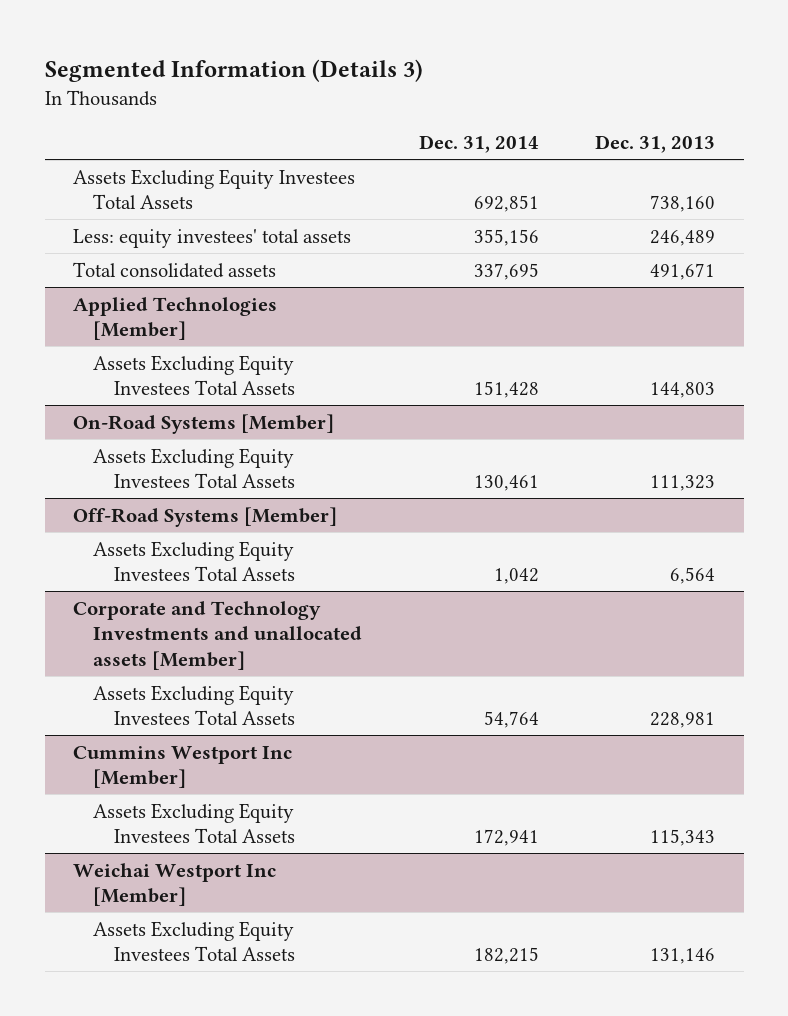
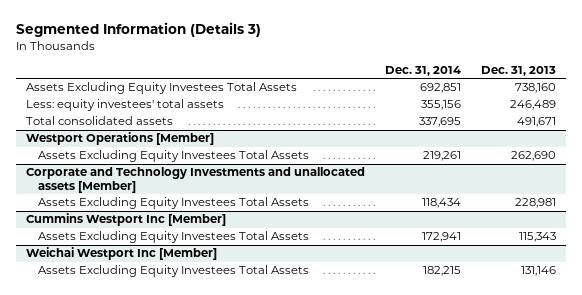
- Applied Technologies [Member]
- Assets Excluding Equity Investees Total Assets | 151,428 | 144,803
- On-Road Systems [Member]
- Assets Excluding Equity Investees Total Assets | 130,461 | 111,323
- Off-Road Systems [Member]
- Assets Excluding Equity Investees Total Assets | 1,042 | 6,564
+ Westport Operations [Member]
+ Assets Excluding Equity Investees Total Assets | 219,261 | 262,690
@ Corporate and Technology Investments and unallocated assets [Member]
- Assets Excluding Equity Investees Total Assets | 54,764 | 228,981
+ Assets Excluding Equity Investees Total Assets | 118,434 | 228,981

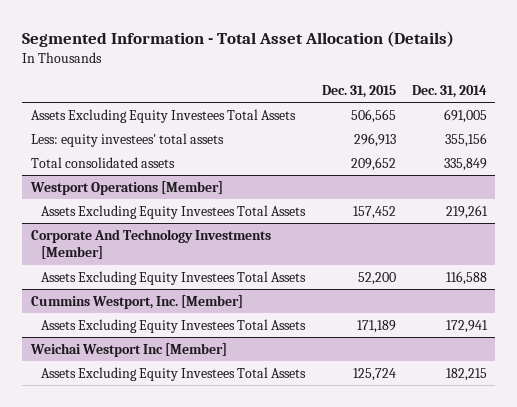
- Segmented Information (Details 3)
+ Segmented Information - Total Asset Allocation (Details)
- | Dec. 31, 2014 | Dec. 31, 2013
+ | Dec. 31, 2015 | Dec. 31, 2014
- Assets Excluding Equity Investees Total Assets | 692,851 | 738,160
+ Assets Excluding Equity Investees Total Assets | 506,565 | 691,005
- Total consolidated assets | 337,695 | 491,671
+ Total consolidated assets | 209,652 | 335,849
- Corporate and Technology Investments and unallocated assets [Member]
- Assets Excluding Equity Investees Total Assets | 118,434 | 228,981
- Cummins Westport Inc [Member]
+ Corporate And Technology Investments [Member]
+ Assets Excluding Equity Investees Total Assets | 52,200 | 116,588
+ Cummins Westport, Inc. [Member]

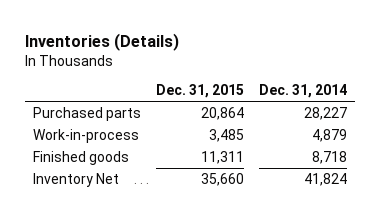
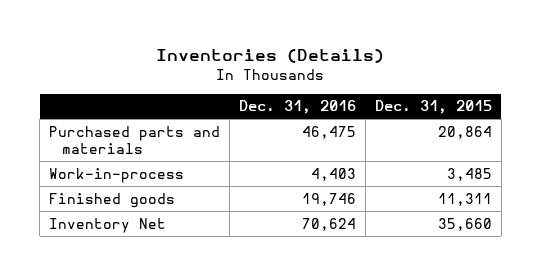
- | Dec. 31, 2015 | Dec. 31, 2014
+ | Dec. 31, 2016 | Dec. 31, 2015
- Purchased parts | 20,864 | 28,227
+ Purchased parts and materials | 46,475 | 20,864

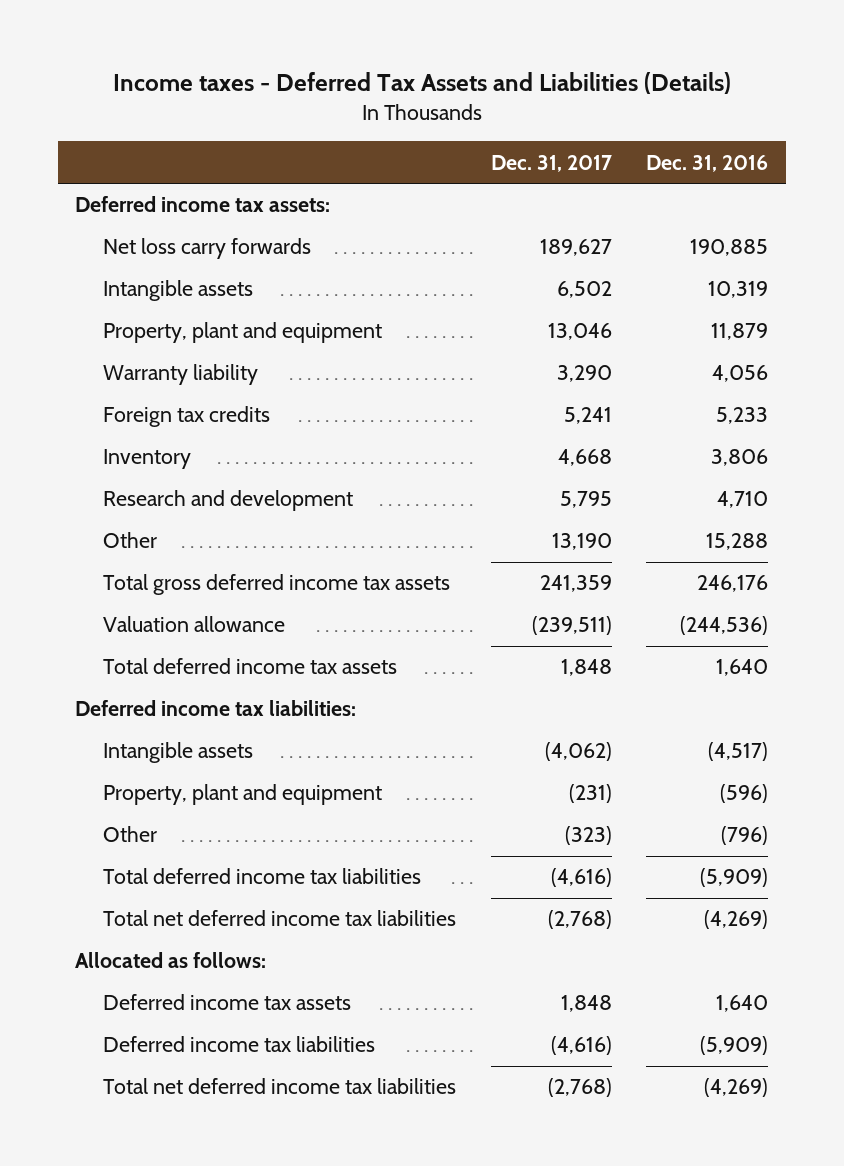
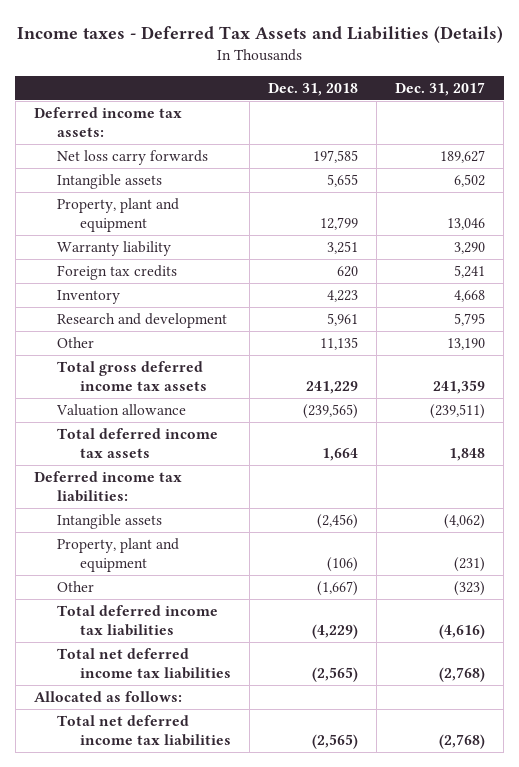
- | Dec. 31, 2017 | Dec. 31, 2016
+ | Dec. 31, 2018 | Dec. 31, 2017
- Deferred income tax assets | 1,848 | 1,640
- Deferred income tax liabilities | (4,616) | (5,909)

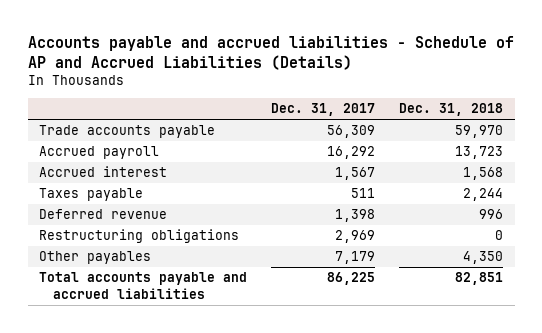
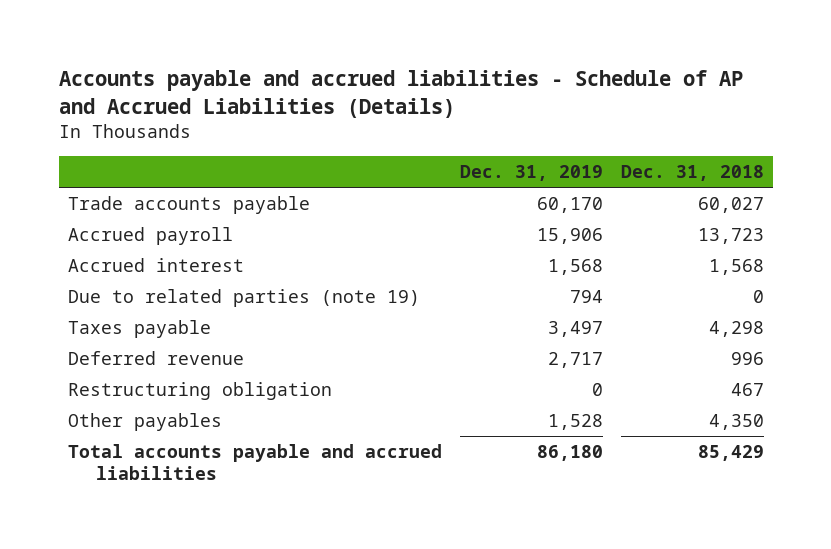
- | Dec. 31, 2017 | Dec. 31, 2018
+ | Dec. 31, 2019 | Dec. 31, 2018
- Trade accounts payable | 56,309 | 59,970
+ Trade accounts payable | 60,170 | 60,027
- Taxes payable | 511 | 2,244
+ Due to related parties (note 19) | 794 | 0
+ Taxes payable | 3,497 | 4,298
- Restructuring obligations | 2,969 | 0
+ Restructuring obligation | 0 | 467
- Total accounts payable and accrued liabilities | 86,225 | 82,851
+ Total accounts payable and accrued liabilities | 86,180 | 85,429

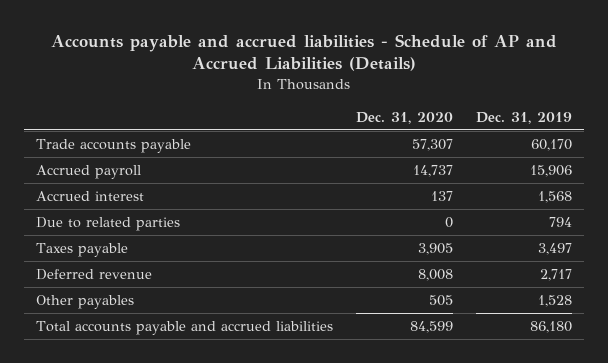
- | Dec. 31, 2019 | Dec. 31, 2018
+ | Dec. 31, 2020 | Dec. 31, 2019
- Due to related parties (note 19) | 794 | 0
+ Due to related parties | 0 | 794
- Restructuring obligation | 0 | 467

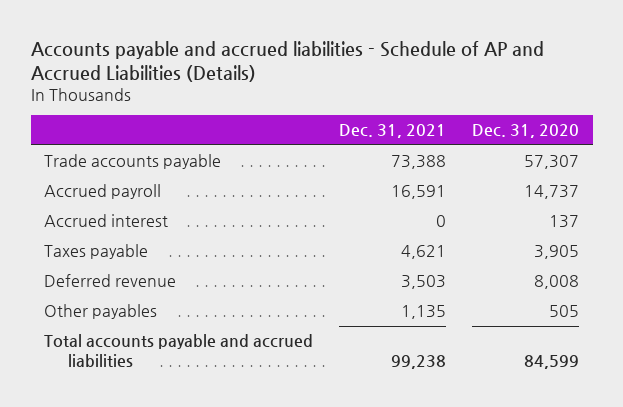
- | Dec. 31, 2020 | Dec. 31, 2019
+ | Dec. 31, 2021 | Dec. 31, 2020
- Due to related parties | 0 | 794

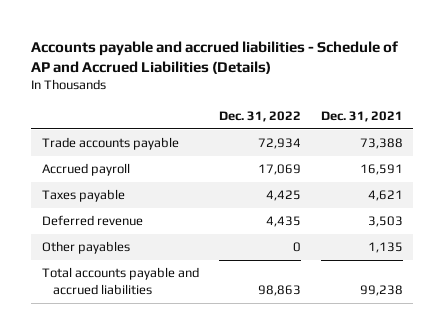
- | Dec. 31, 2021 | Dec. 31, 2020
+ | Dec. 31, 2022 | Dec. 31, 2021
- Accrued interest | 0 | 137

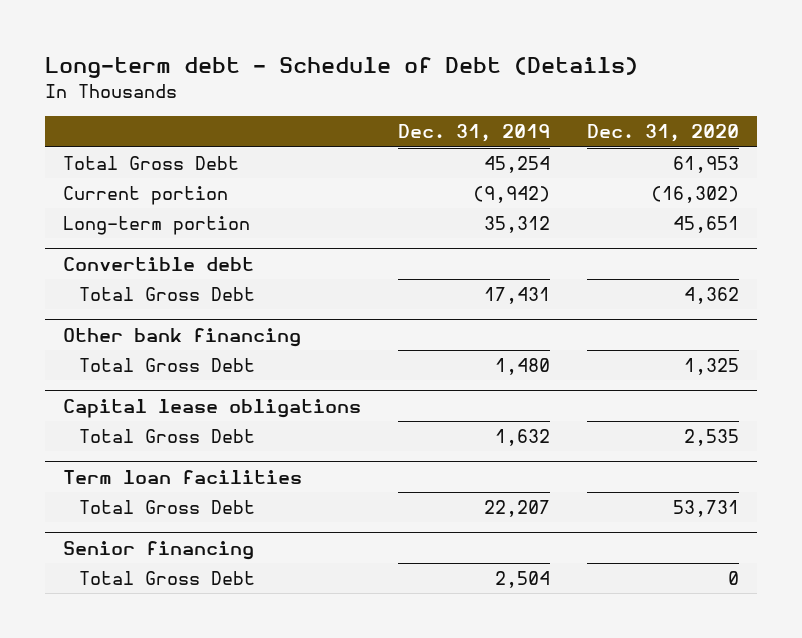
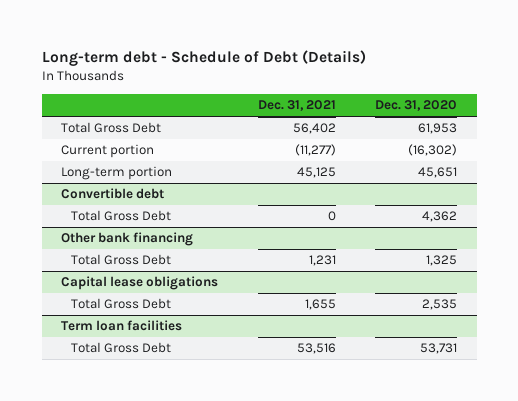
- | Dec. 31, 2019 | Dec. 31, 2020
+ | Dec. 31, 2021 | Dec. 31, 2020
- Senior financing
- Total Gross Debt | 2,504 | 0

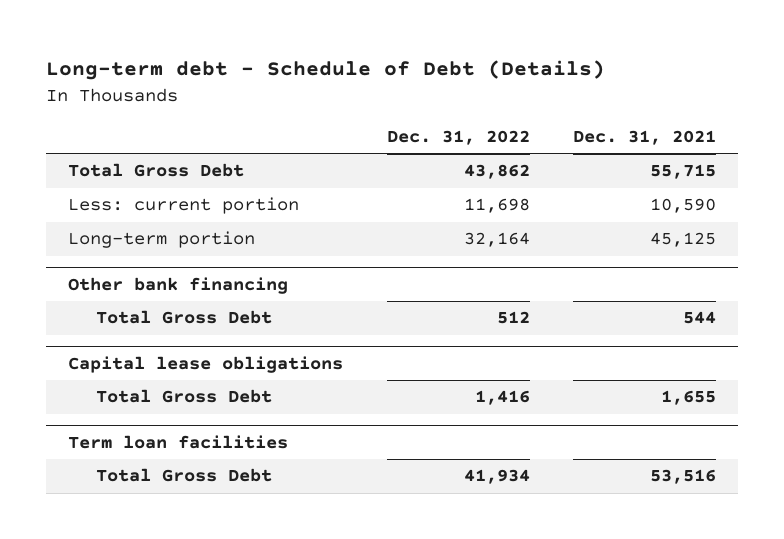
- | Dec. 31, 2021 | Dec. 31, 2020
+ | Dec. 31, 2022 | Dec. 31, 2021
- Total Gross Debt | 56,402 | 61,953
- Current portion | (11,277) | (16,302)
+ Total Gross Debt | 43,862 | 55,715
+ Less: current portion | 11,698 | 10,590
- Convertible debt
- Total Gross Debt | 0 | 4,362
@ Other bank financing
- Total Gross Debt | 1,231 | 1,325
+ Total Gross Debt | 512 | 544

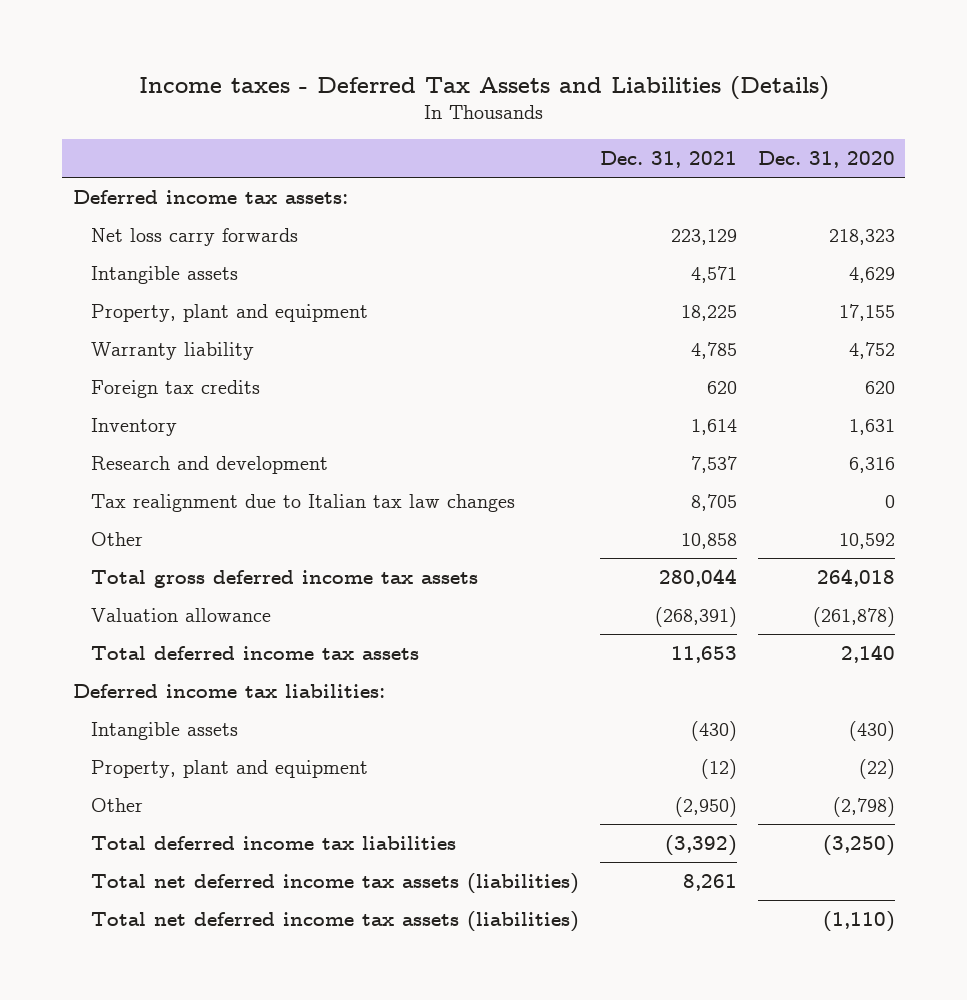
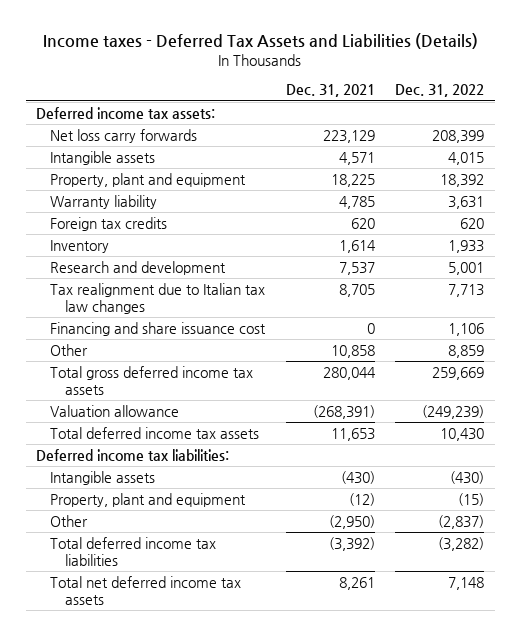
- | Dec. 31, 2021 | Dec. 31, 2020
+ | Dec. 31, 2021 | Dec. 31, 2022
+ Financing and share issuance cost | 0 | 1,106
- Total net deferred income tax assets (liabilities) | 8,261 |
- Total net deferred income tax assets (liabilities) | | (1,110)
+ Total net deferred income tax assets | 8,261 | 7,148

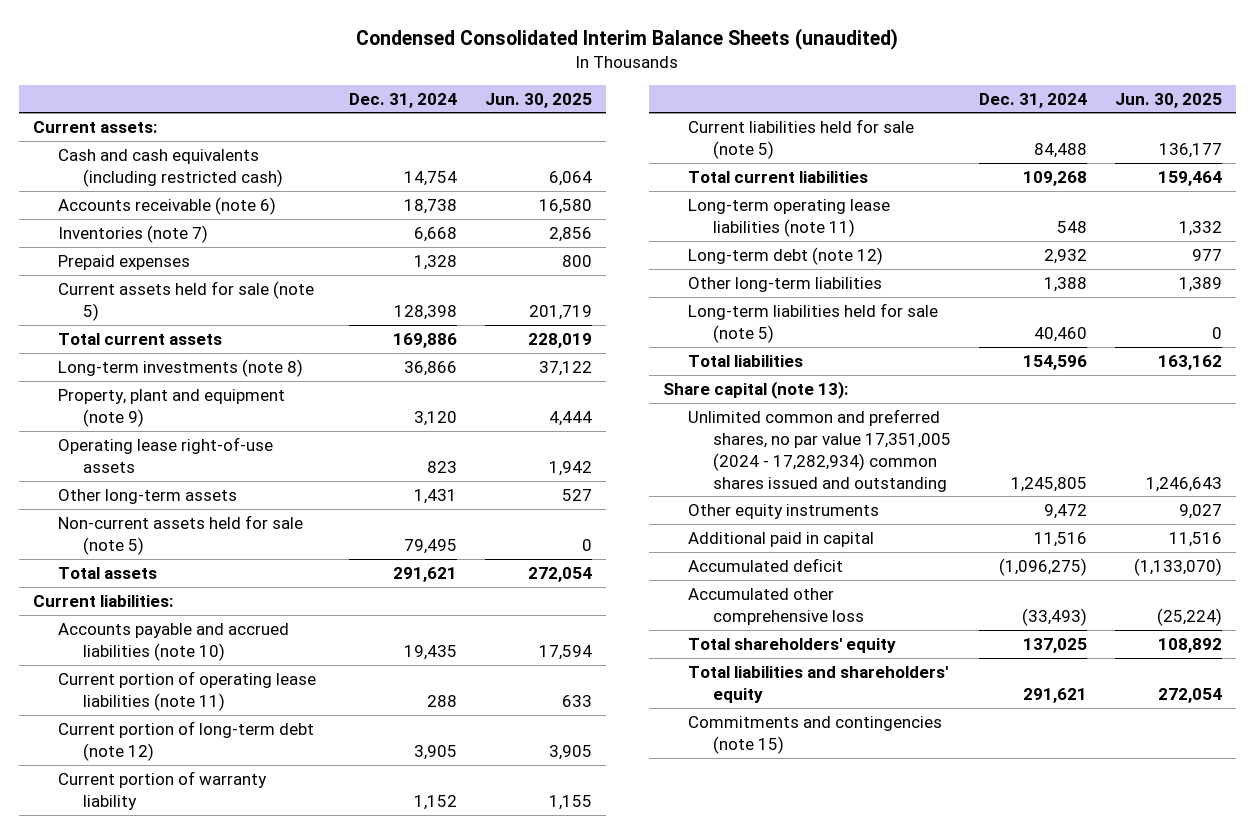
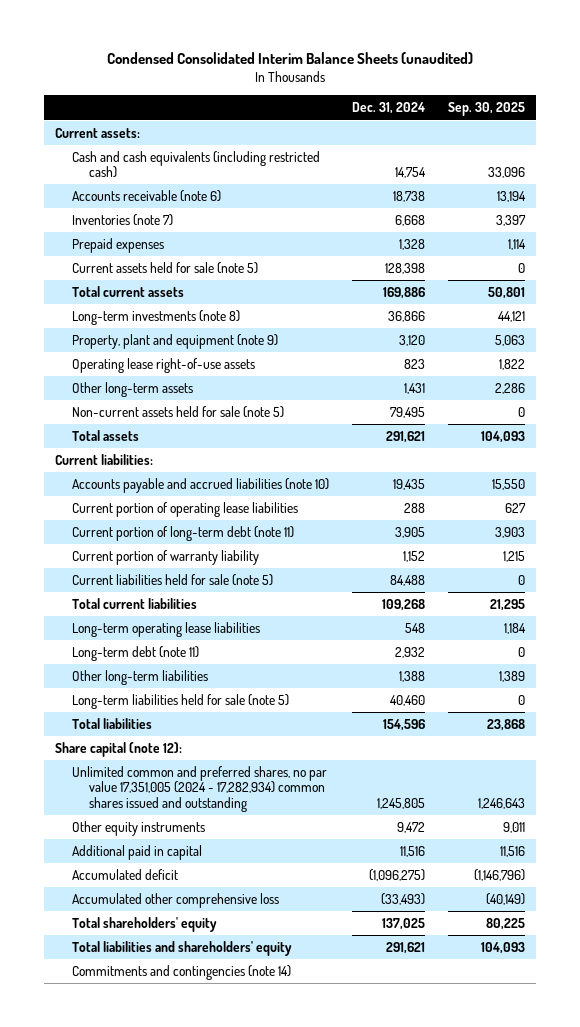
- | Dec. 31, 2024 | Jun. 30, 2025
+ | Dec. 31, 2024 | Sep. 30, 2025
- Current portion of operating lease liabilities (note 11) | 288 | 633
- Current portion of long-term debt (note 12) | 3,905 | 3,905
+ Current portion of operating lease liabilities | 288 | 627
+ Current portion of long-term debt (note 11) | 3,905 | 3,903
- Long-term operating lease liabilities (note 11) | 548 | 1,332
- Long-term debt (note 12) | 2,932 | 977
+ Long-term operating lease liabilities | 548 | 1,184
+ Long-term debt (note 11) | 2,932 | 0
- Share capital (note 13):
+ Share capital (note 12):
- Commitments and contingencies (note 15)
+ Commitments and contingencies (note 14)

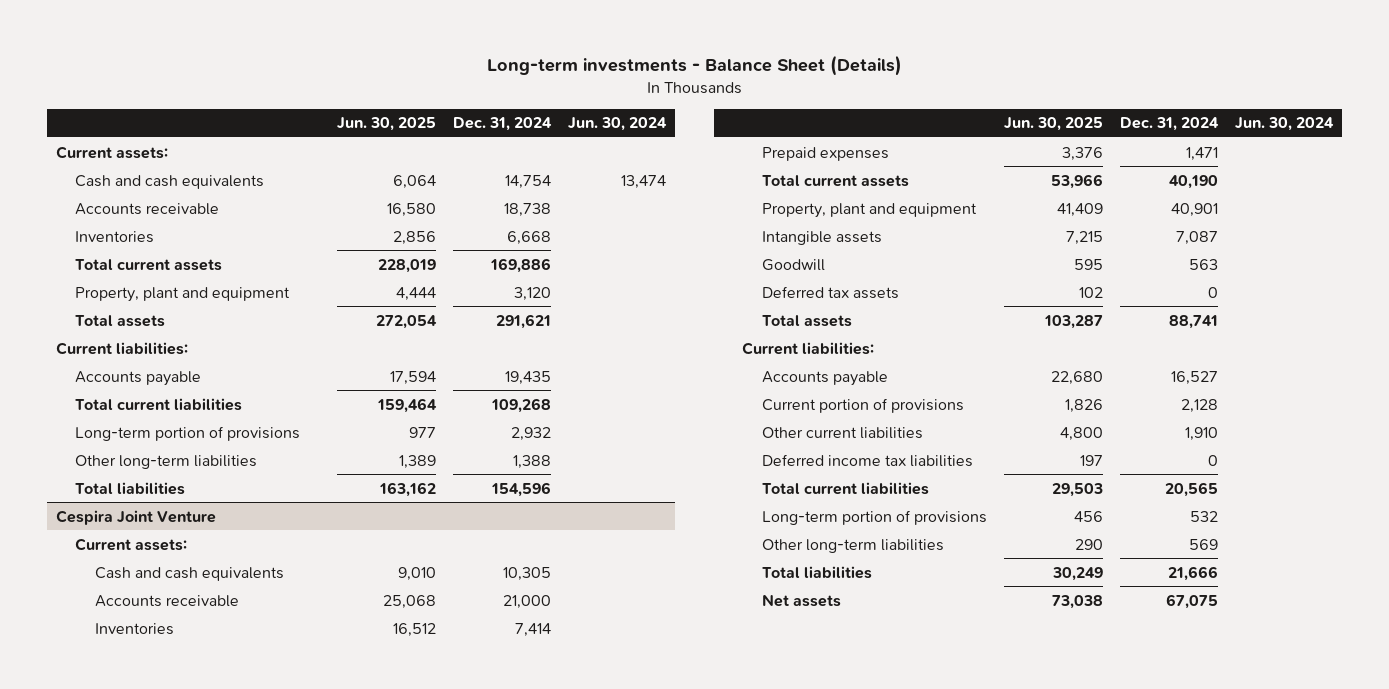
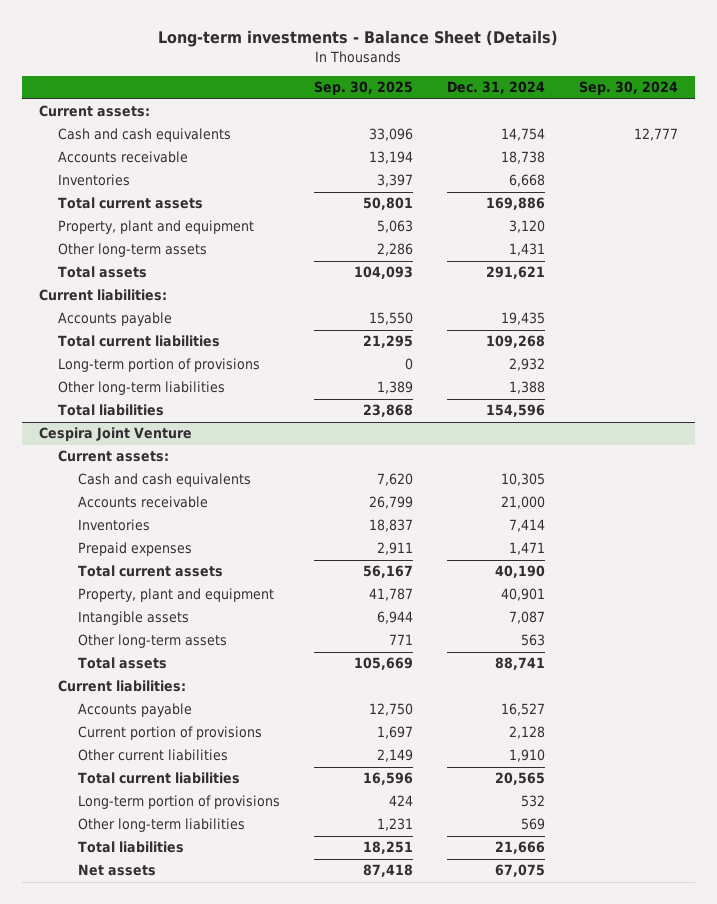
- | Jun. 30, 2025 | Dec. 31, 2024 | Jun. 30, 2024
+ | Sep. 30, 2025 | Dec. 31, 2024 | Sep. 30, 2024
+ Other long-term assets | 2,286 | 1,431 |
@ Cespira Joint Venture
- Goodwill | 595 | 563 |
- Deferred tax assets | 102 | 0 |
+ Other long-term assets | 771 | 563 |
- Deferred income tax liabilities | 197 | 0 |

